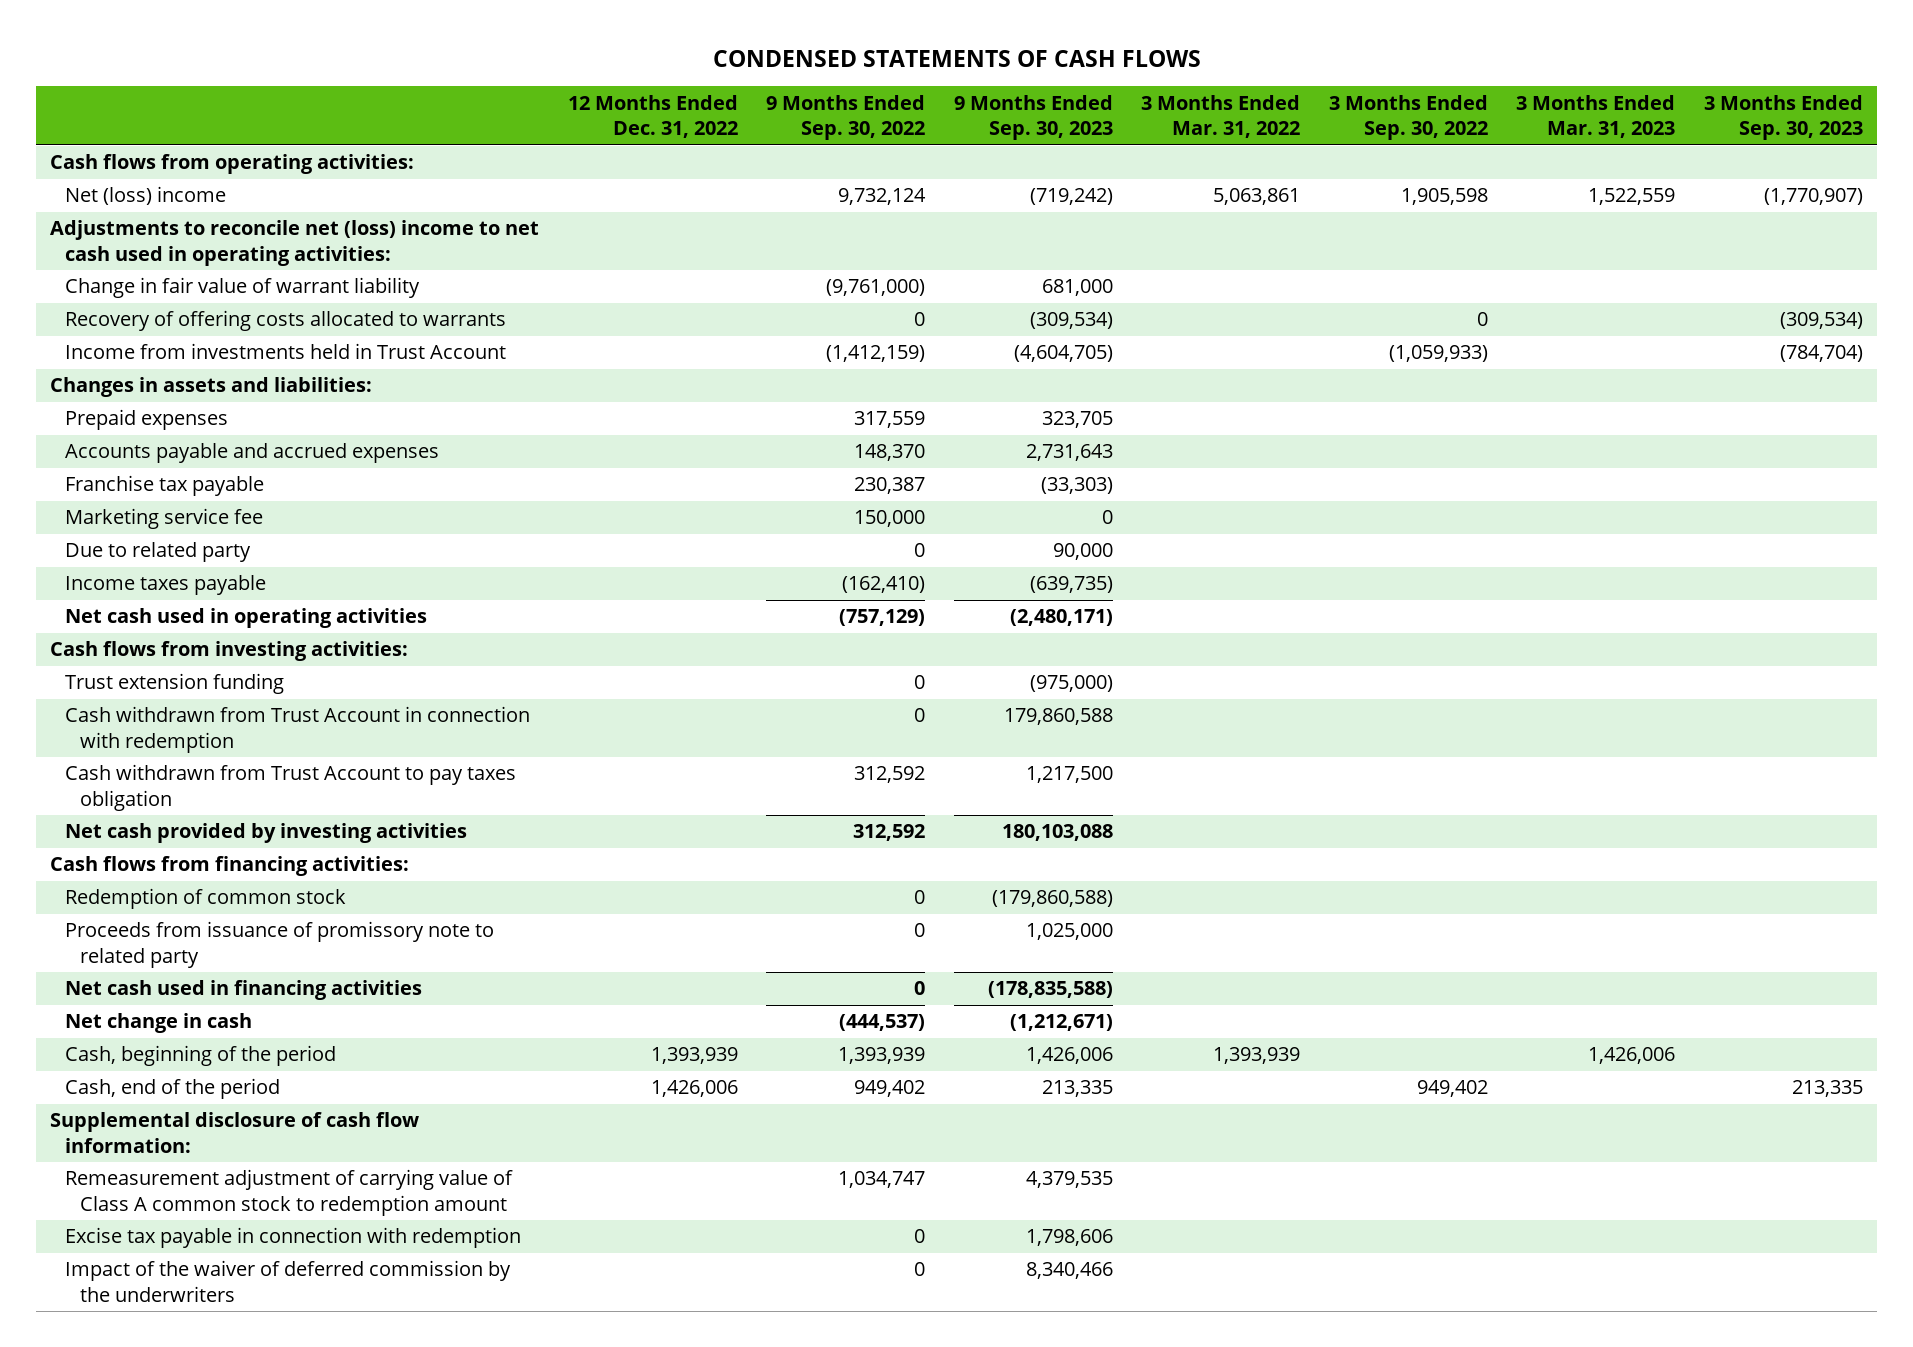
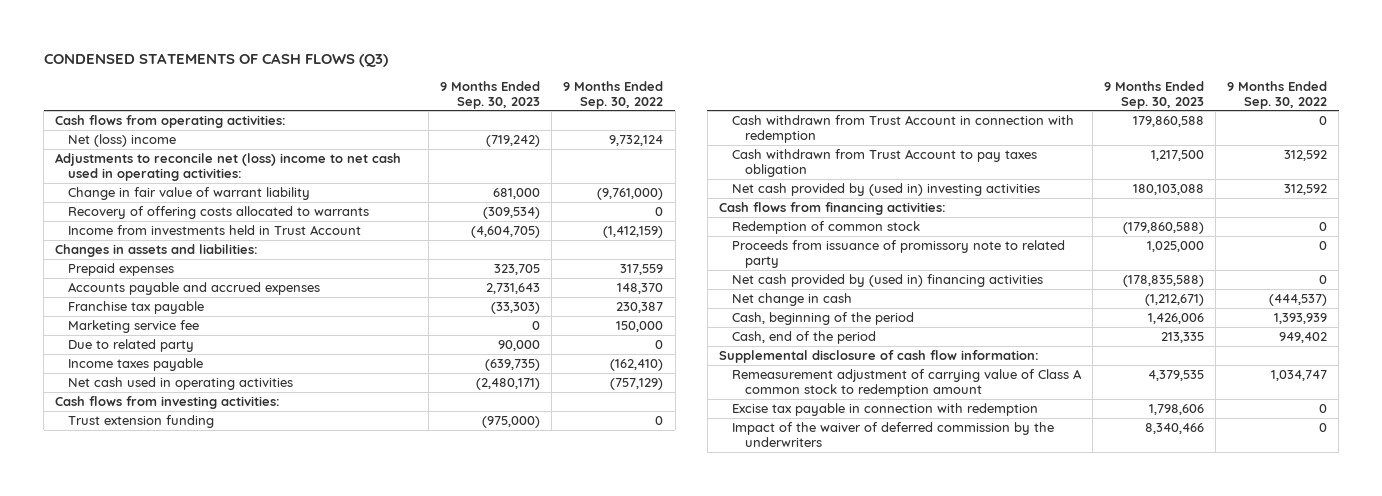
- CONDENSED STATEMENTS OF CASH FLOWS
+ CONDENSED STATEMENTS OF CASH FLOWS (Q3)
- | 12 Months Ended Dec. 31, 2022 | 9 Months Ended Sep. 30, 2022 | 9 Months Ended Sep. 30, 2023 | 3 Months Ended Mar. 31, 2022 | 3 Months Ended Sep. 30, 2022 | 3 Months Ended Mar. 31, 2023 | 3 Months Ended Sep. 30, 2023
+ | 9 Months Ended Sep. 30, 2023 | 9 Months Ended Sep. 30, 2022
- Net cash provided by investing activities | | 312,592 | 180,103,088 | | | |
+ Net cash provided by (used in) investing activities | 180,103,088 | 312,592
- Net cash used in financing activities | | 0 | (178,835,588) | | | |
+ Net cash provided by (used in) financing activities | (178,835,588) | 0

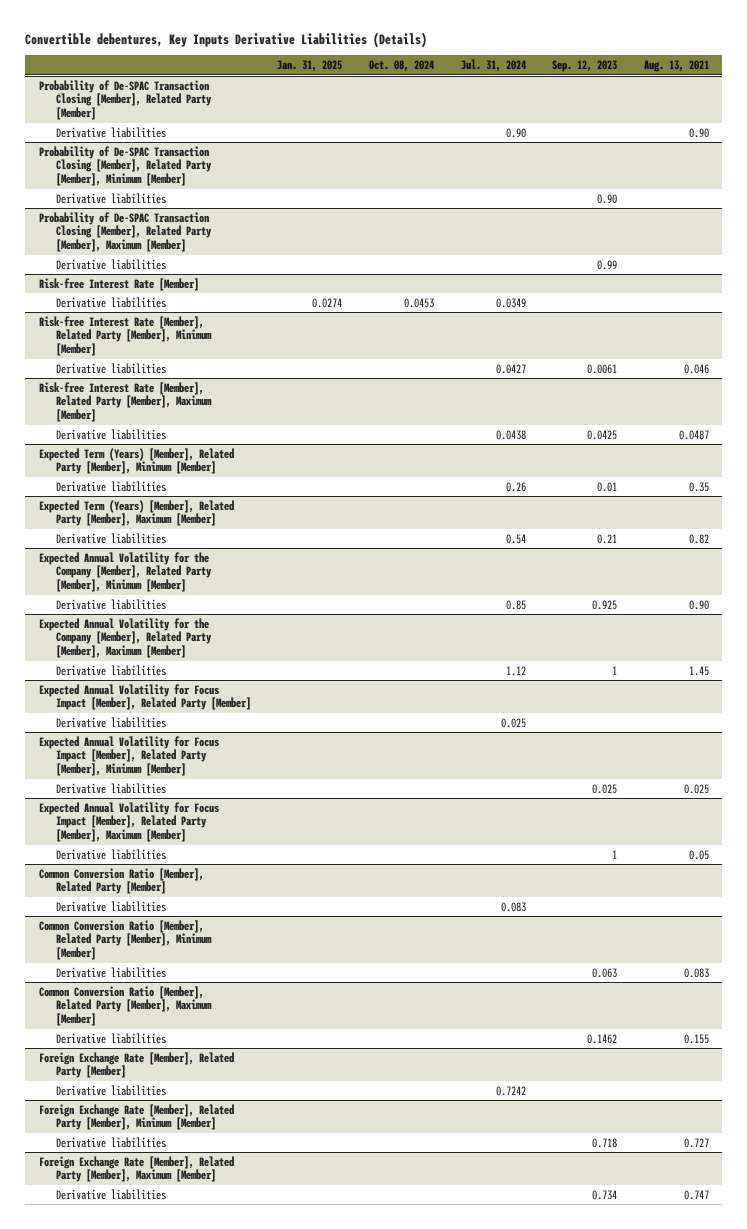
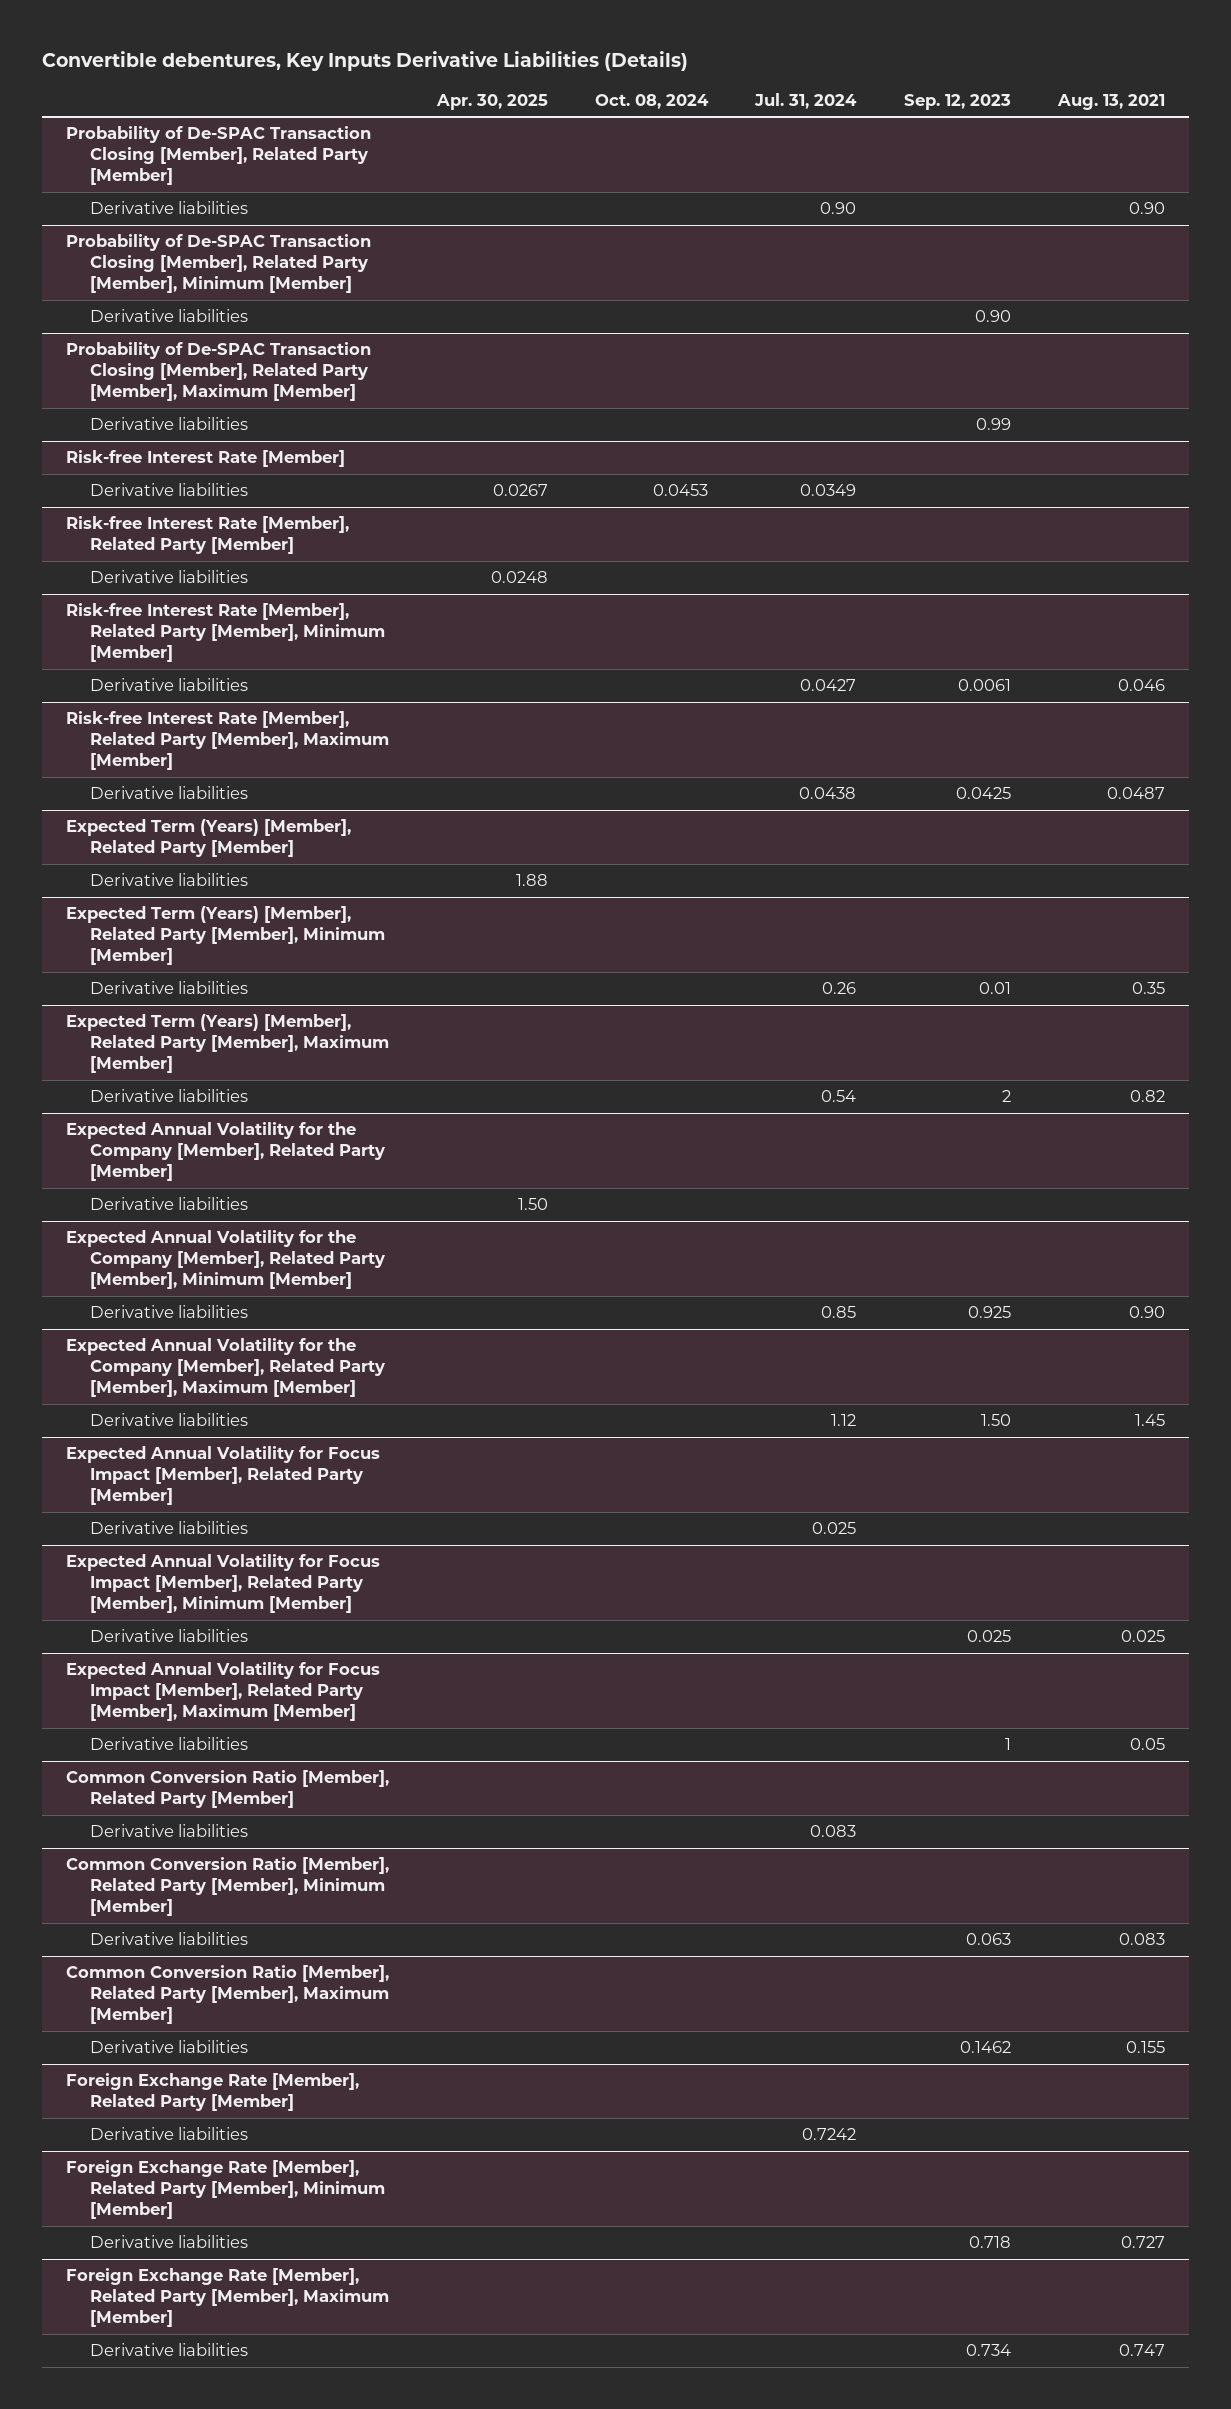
- | Jan. 31, 2025 | Oct. 08, 2024 | Jul. 31, 2024 | Sep. 12, 2023 | Aug. 13, 2021
+ | Apr. 30, 2025 | Oct. 08, 2024 | Jul. 31, 2024 | Sep. 12, 2023 | Aug. 13, 2021
+ Risk-free Interest Rate [Member], Related Party [Member]
+ Derivative liabilities | 0.0248 | | | |
+ Expected Term (Years) [Member], Related Party [Member]
+ Derivative liabilities | 1.88 | | | |
@ Expected Term (Years) [Member], Related Party [Member], Maximum [Member]
- Derivative liabilities | | | 0.54 | 0.21 | 0.82
+ Derivative liabilities | | | 0.54 | 2 | 0.82
+ Expected Annual Volatility for the Company [Member], Related Party [Member]
+ Derivative liabilities | 1.50 | | | |
@ Expected Annual Volatility for the Company [Member], Related Party [Member], Maximum [Member]
- Derivative liabilities | | | 1.12 | 1 | 1.45
+ Derivative liabilities | | | 1.12 | 1.50 | 1.45

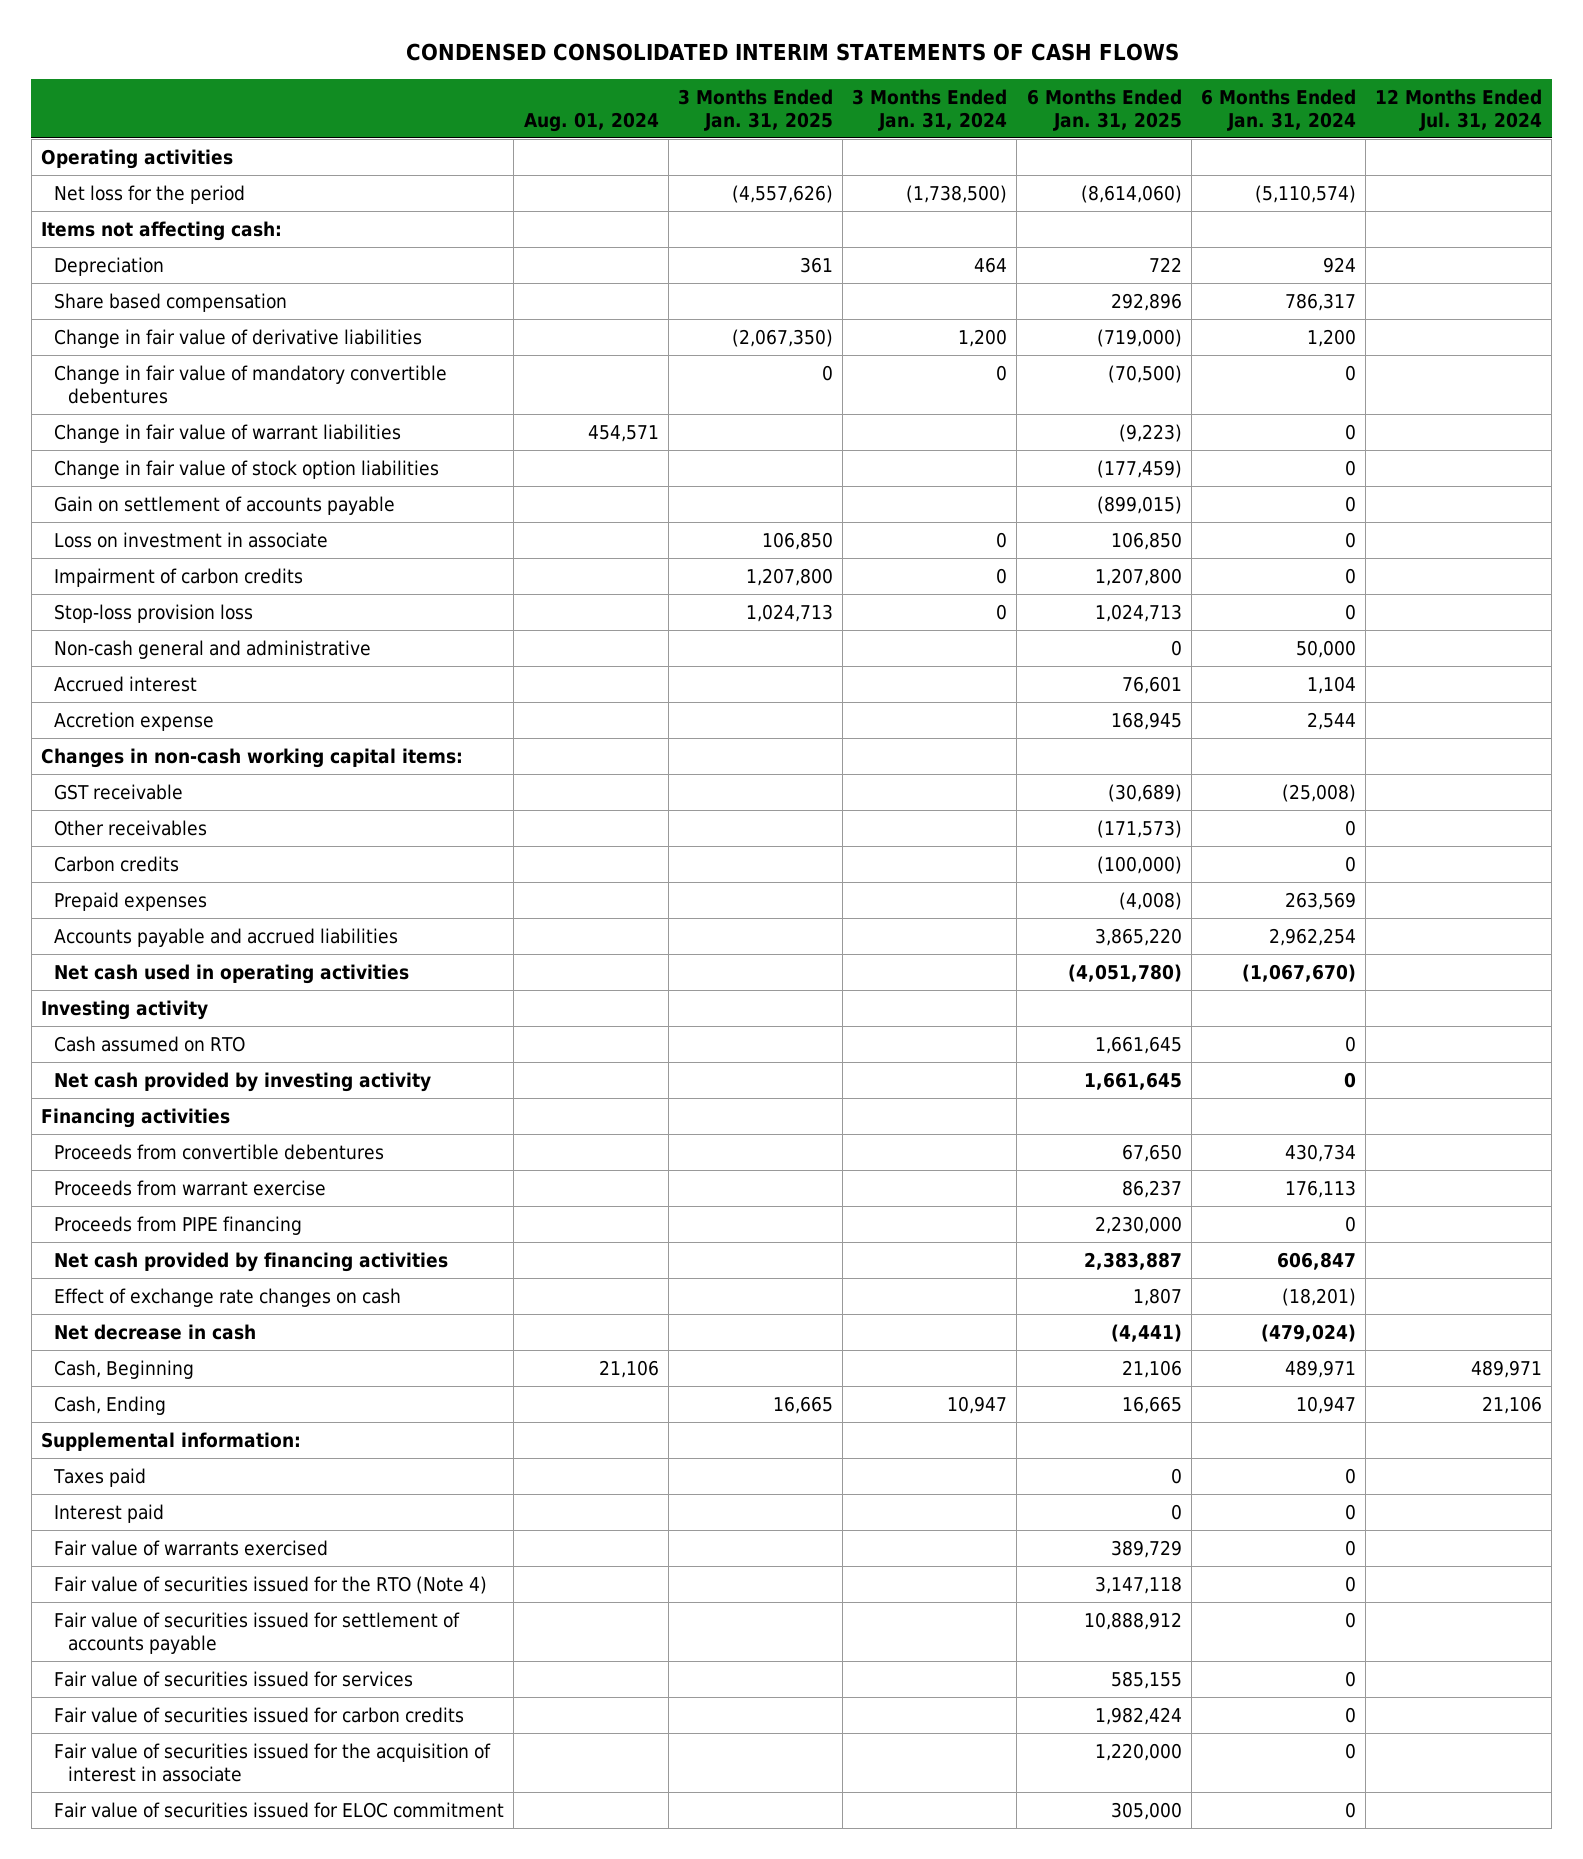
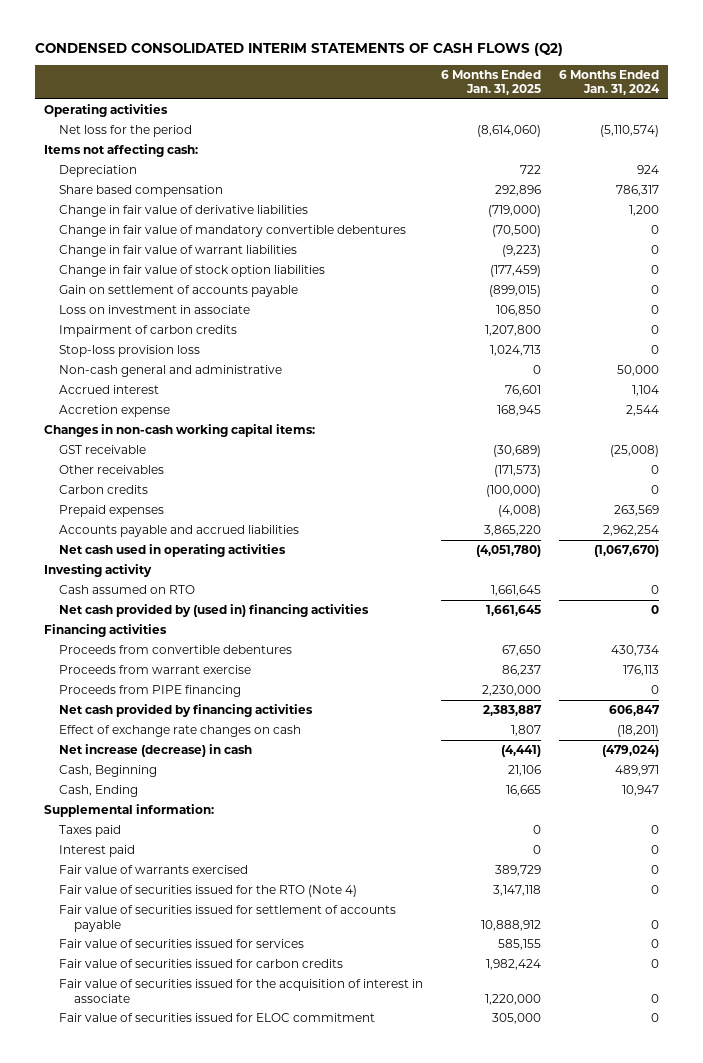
- CONDENSED CONSOLIDATED INTERIM STATEMENTS OF CASH FLOWS
+ CONDENSED CONSOLIDATED INTERIM STATEMENTS OF CASH FLOWS (Q2)
- | Aug. 01, 2024 | 3 Months Ended Jan. 31, 2025 | 3 Months Ended Jan. 31, 2024 | 6 Months Ended Jan. 31, 2025 | 6 Months Ended Jan. 31, 2024 | 12 Months Ended Jul. 31, 2024
+ | 6 Months Ended Jan. 31, 2025 | 6 Months Ended Jan. 31, 2024
- Net cash provided by investing activity | | | | 1,661,645 | 0 |
+ Net cash provided by (used in) financing activities | 1,661,645 | 0
- Net decrease in cash | | | | (4,441) | (479,024) |
+ Net increase (decrease) in cash | (4,441) | (479,024)

